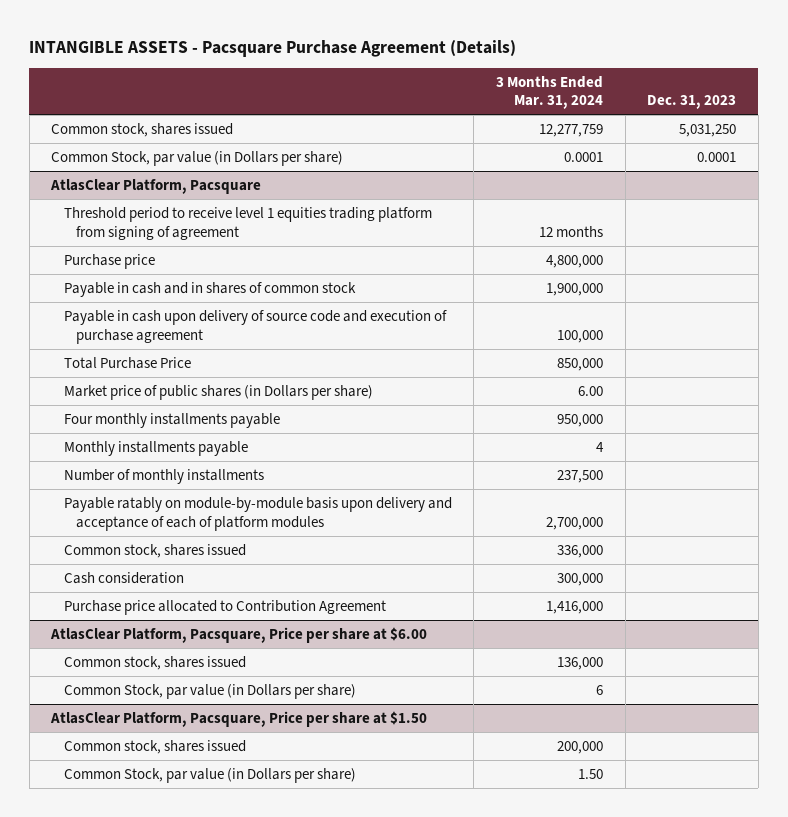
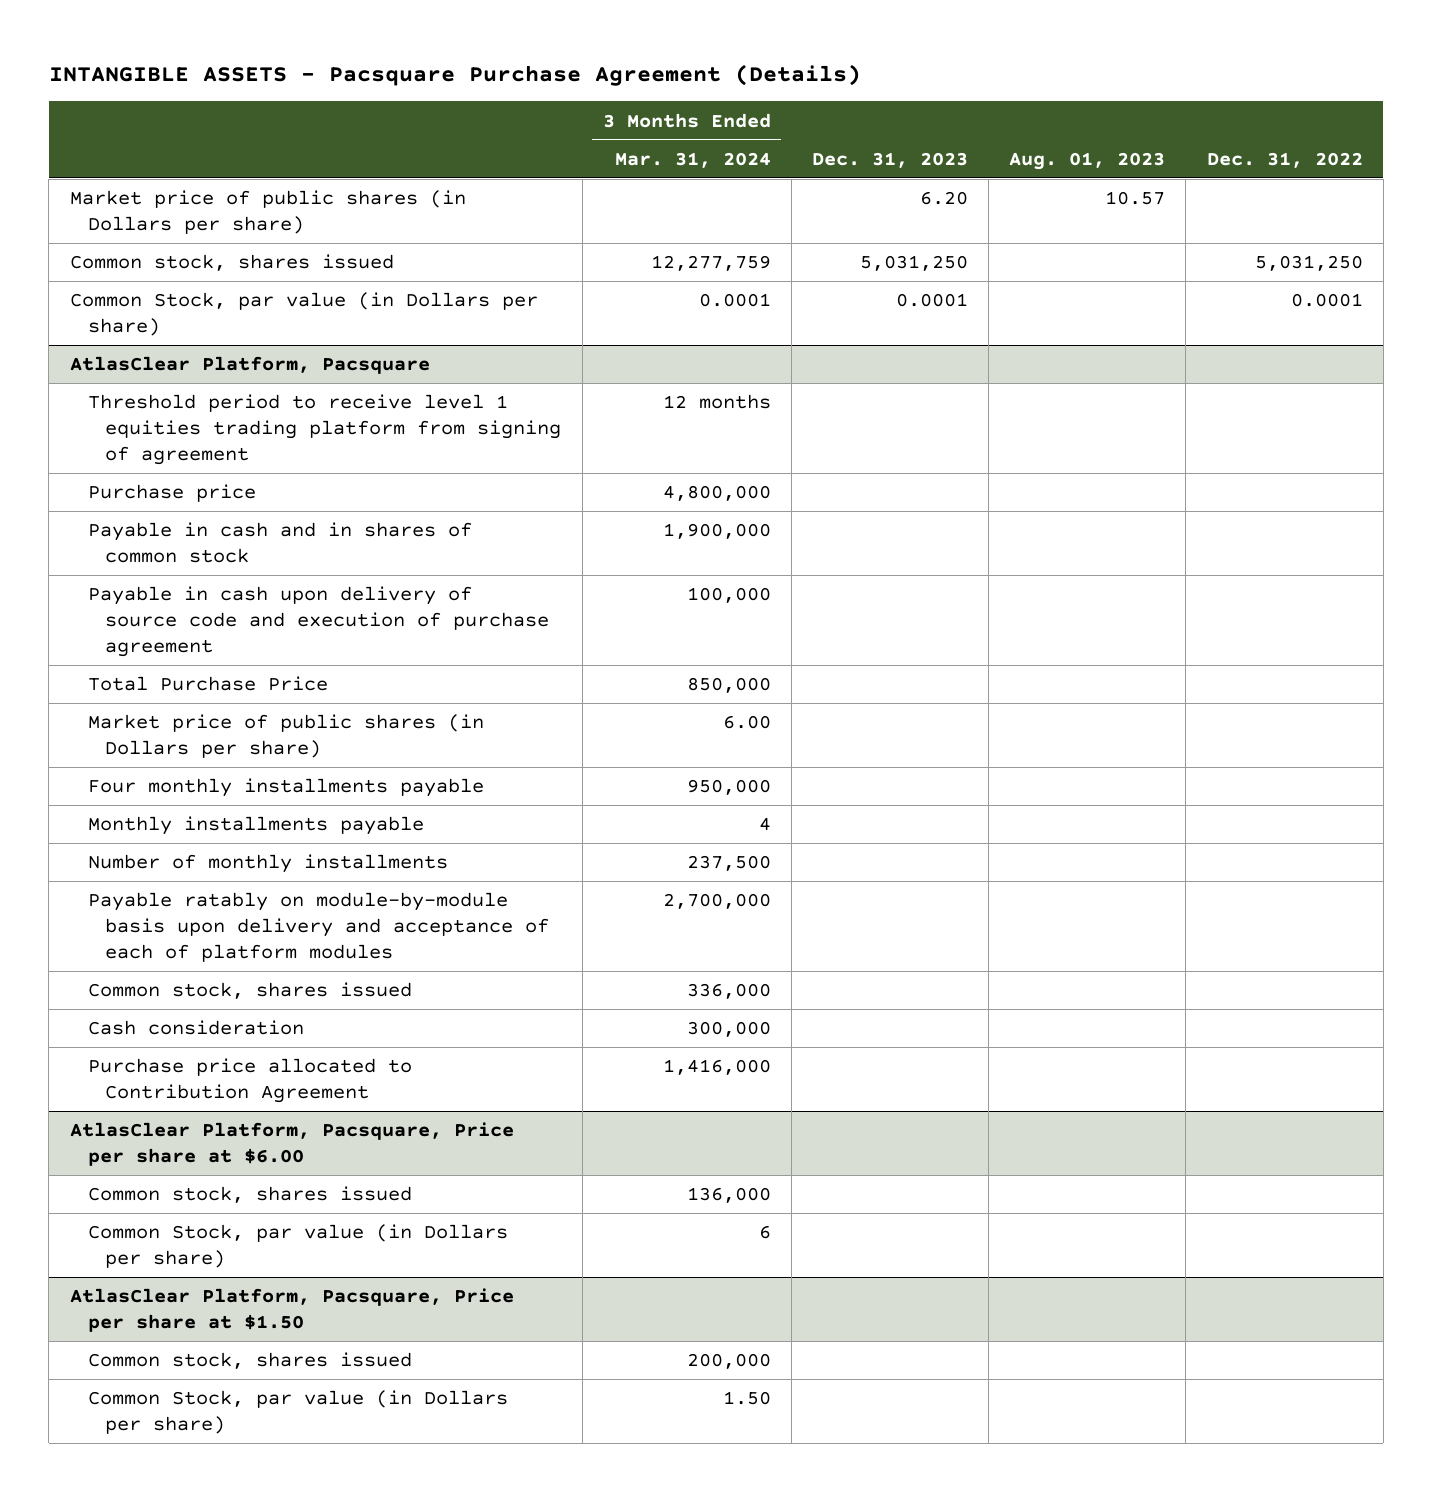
- | 3 Months Ended Mar. 31, 2024 | Dec. 31, 2023
+ | 3 Months Ended Mar. 31, 2024 | Dec. 31, 2023 | Aug. 01, 2023 | Dec. 31, 2022
+ Market price of public shares (in Dollars per share) | | 6.20 | 10.57 |

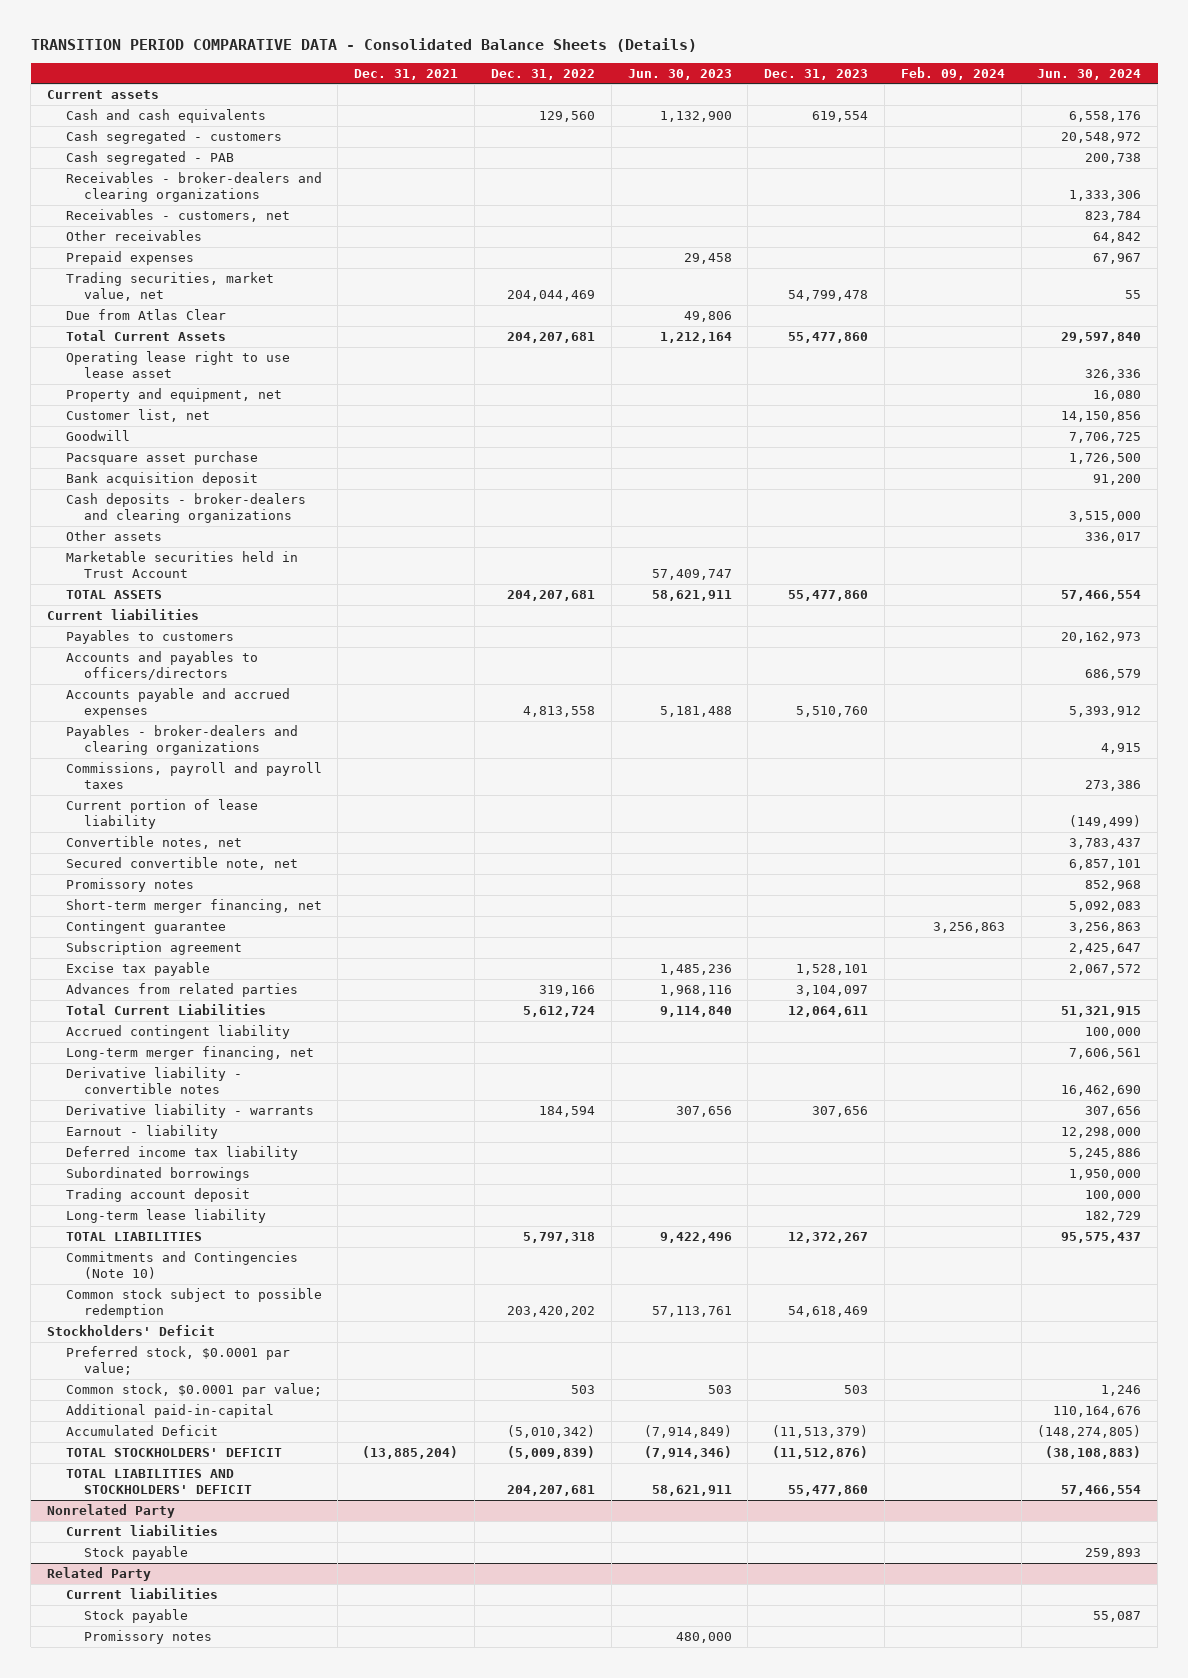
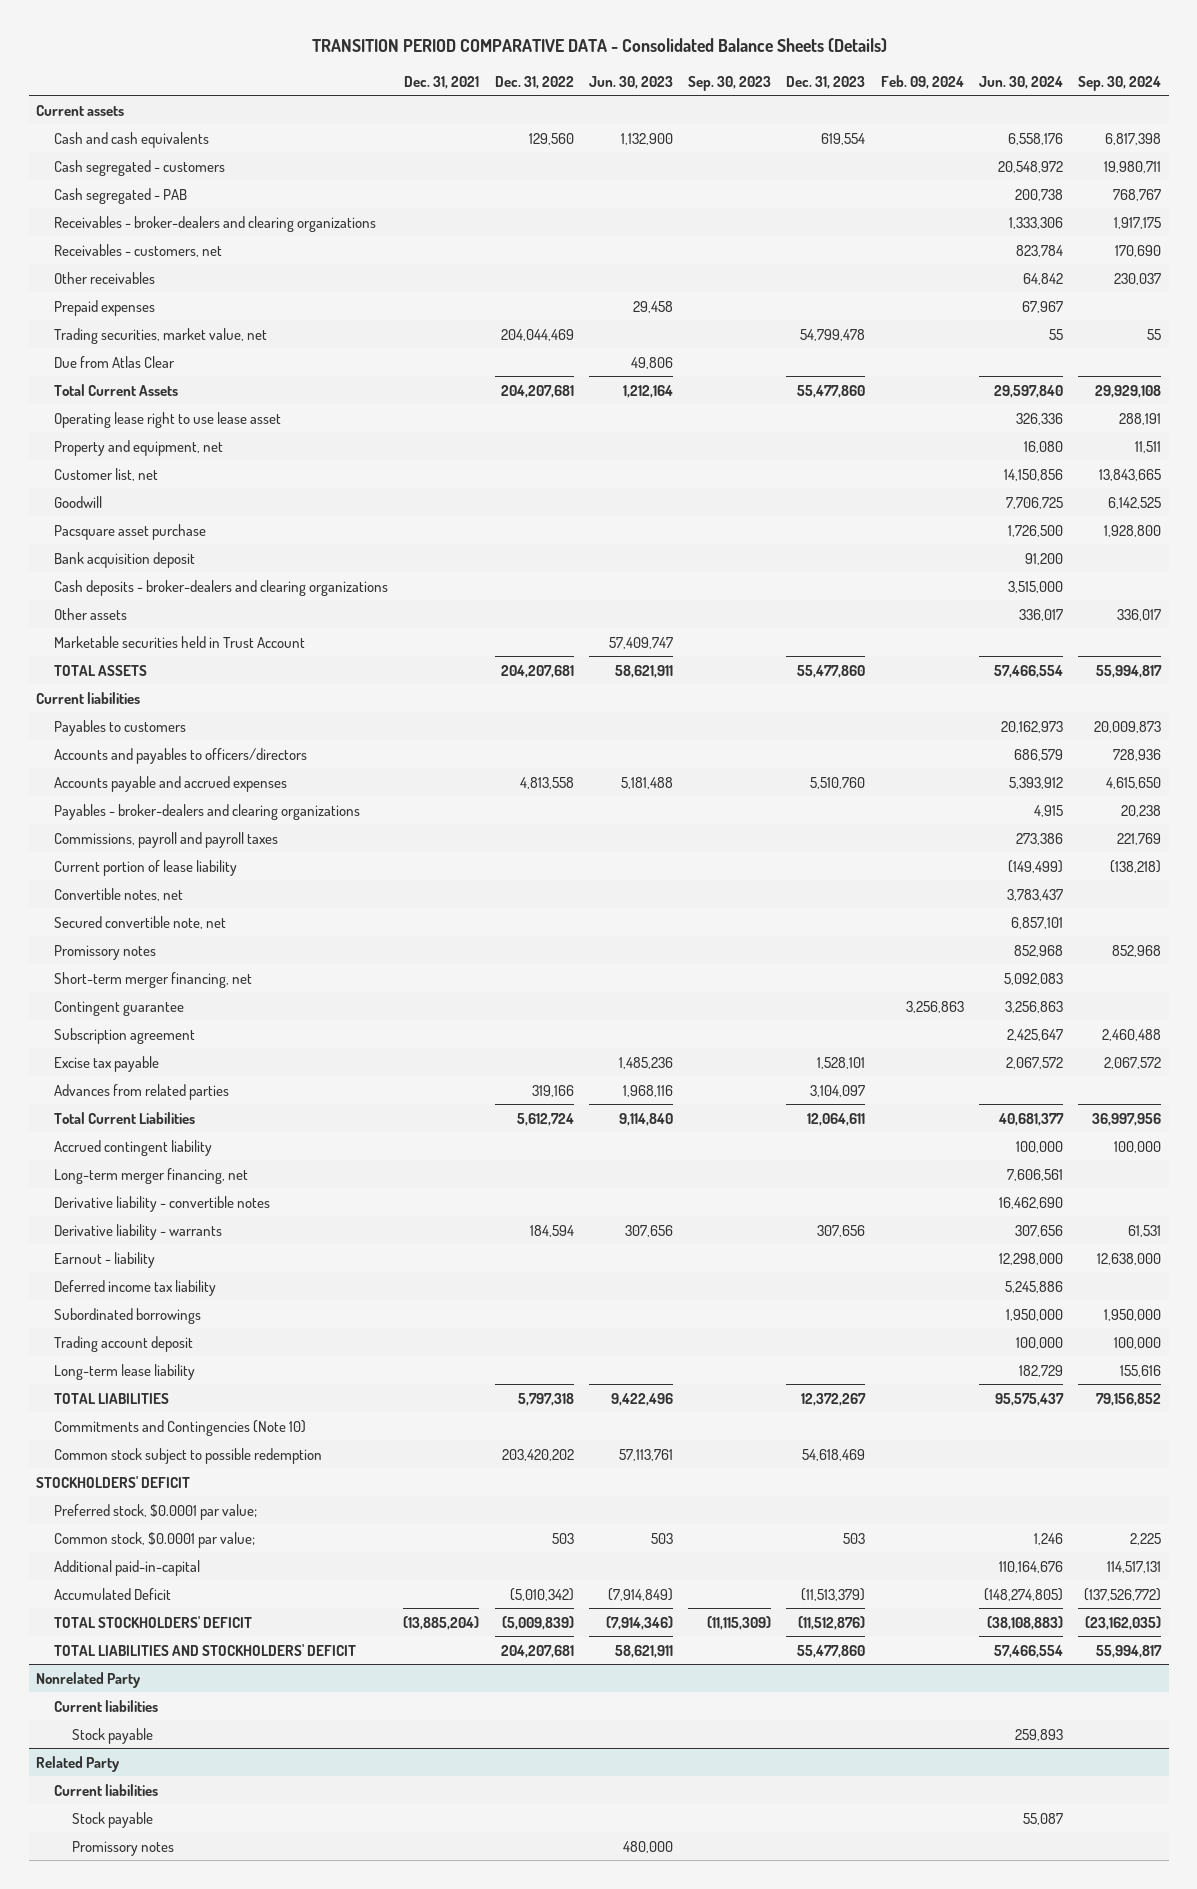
- | Dec. 31, 2021 | Dec. 31, 2022 | Jun. 30, 2023 | Dec. 31, 2023 | Feb. 09, 2024 | Jun. 30, 2024
+ | Dec. 31, 2021 | Dec. 31, 2022 | Jun. 30, 2023 | Sep. 30, 2023 | Dec. 31, 2023 | Feb. 09, 2024 | Jun. 30, 2024 | Sep. 30, 2024
- Total Current Liabilities | | 5,612,724 | 9,114,840 | 12,064,611 | | 51,321,915
+ Total Current Liabilities | | 5,612,724 | 9,114,840 | | 12,064,611 | | 40,681,377 | 36,997,956
- Stockholders' Deficit
+ STOCKHOLDERS' DEFICIT

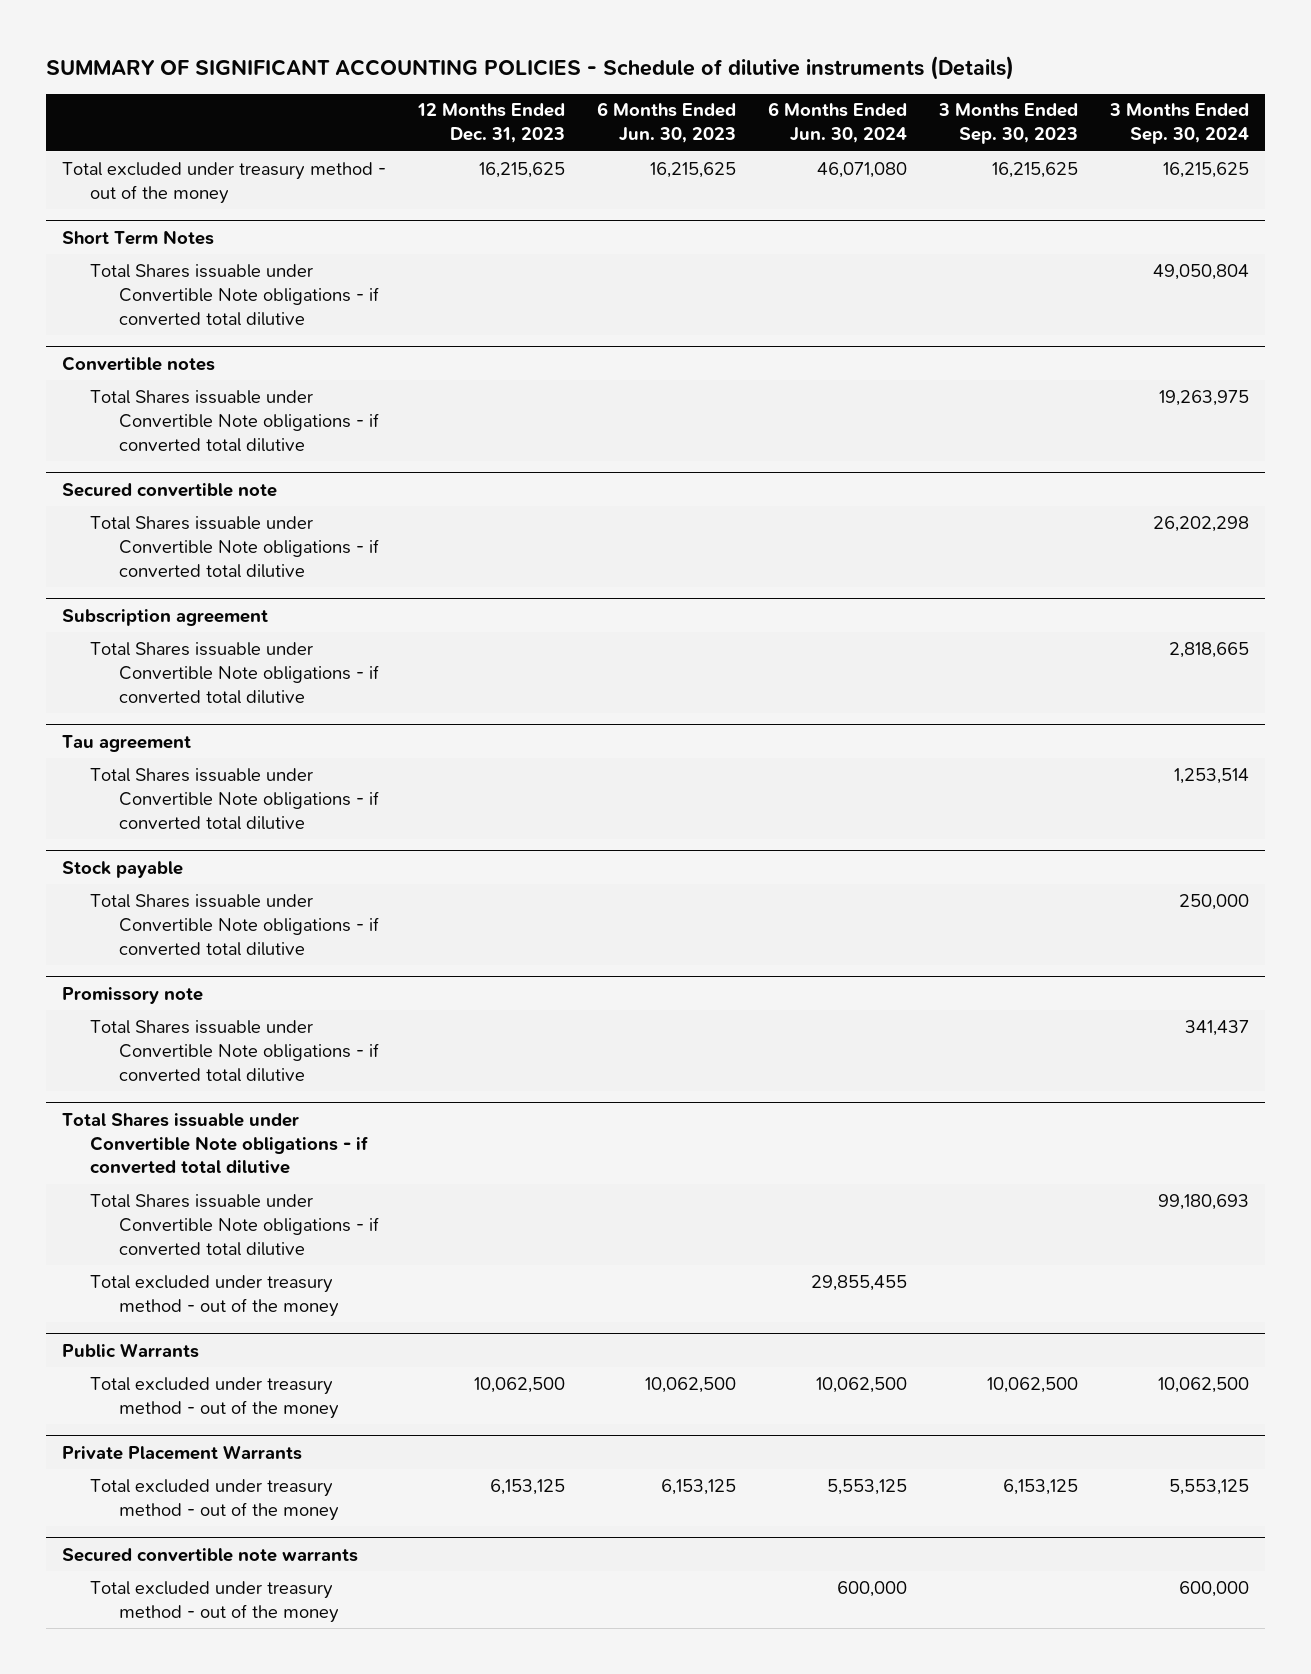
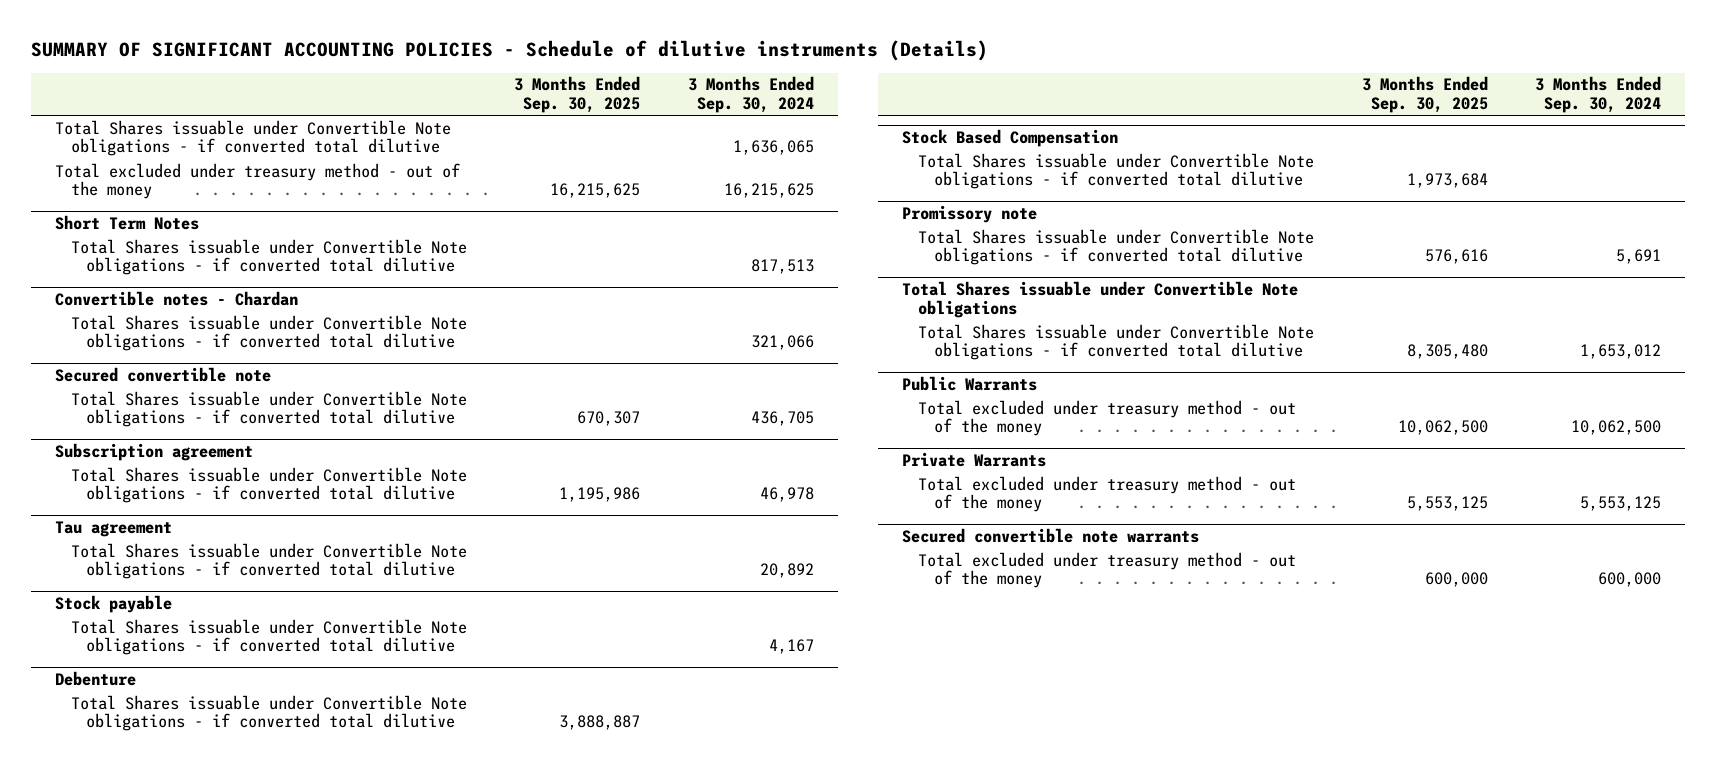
- | 12 Months Ended Dec. 31, 2023 | 6 Months Ended Jun. 30, 2023 | 6 Months Ended Jun. 30, 2024 | 3 Months Ended Sep. 30, 2023 | 3 Months Ended Sep. 30, 2024
+ | 3 Months Ended Sep. 30, 2025 | 3 Months Ended Sep. 30, 2024
+ Total Shares issuable under Convertible Note obligations - if converted total dilutive | | 1,636,065
@ Short Term Notes
- Total Shares issuable under Convertible Note obligations - if converted total dilutive | | | | | 49,050,804
- Convertible notes
- Total Shares issuable under Convertible Note obligations - if converted total dilutive | | | | | 19,263,975
@ Short Term Notes
+ Total Shares issuable under Convertible Note obligations - if converted total dilutive | | 817,513
+ Convertible notes - Chardan
+ Total Shares issuable under Convertible Note obligations - if converted total dilutive | | 321,066
@ Secured convertible note
- Total Shares issuable under Convertible Note obligations - if converted total dilutive | | | | | 26,202,298
+ Total Shares issuable under Convertible Note obligations - if converted total dilutive | 670,307 | 436,705
@ Subscription agreement
- Total Shares issuable under Convertible Note obligations - if converted total dilutive | | | | | 2,818,665
+ Total Shares issuable under Convertible Note obligations - if converted total dilutive | 1,195,986 | 46,978
@ Tau agreement
- Total Shares issuable under Convertible Note obligations - if converted total dilutive | | | | | 1,253,514
+ Total Shares issuable under Convertible Note obligations - if converted total dilutive | | 20,892
@ Stock payable
- Total Shares issuable under Convertible Note obligations - if converted total dilutive | | | | | 250,000
+ Total Shares issuable under Convertible Note obligations - if converted total dilutive | | 4,167
+ Debenture
+ Total Shares issuable under Convertible Note obligations - if converted total dilutive | 3,888,887 |
+ Stock Based Compensation
+ Total Shares issuable under Convertible Note obligations - if converted total dilutive | 1,973,684 |
@ Promissory note
- Total Shares issuable under Convertible Note obligations - if converted total dilutive | | | | | 341,437
- Total Shares issuable under Convertible Note obligations - if converted total dilutive
- Total Shares issuable under Convertible Note obligations - if converted total dilutive | | | | | 99,180,693
- Total excluded under treasury method - out of the money | | | 29,855,455 | |
@ Promissory note
+ Total Shares issuable under Convertible Note obligations - if converted total dilutive | 576,616 | 5,691
+ Total Shares issuable under Convertible Note obligations
+ Total Shares issuable under Convertible Note obligations - if converted total dilutive | 8,305,480 | 1,653,012
- Private Placement Warrants
+ Private Warrants

